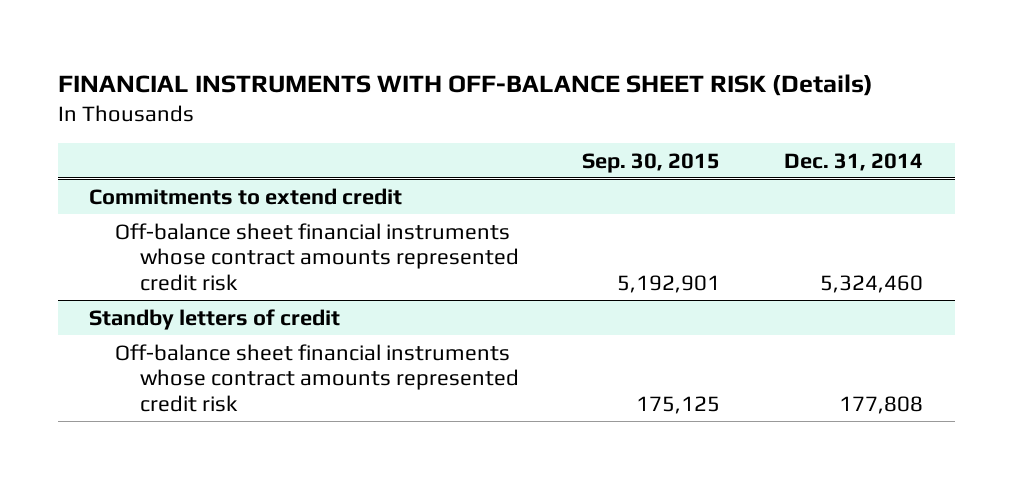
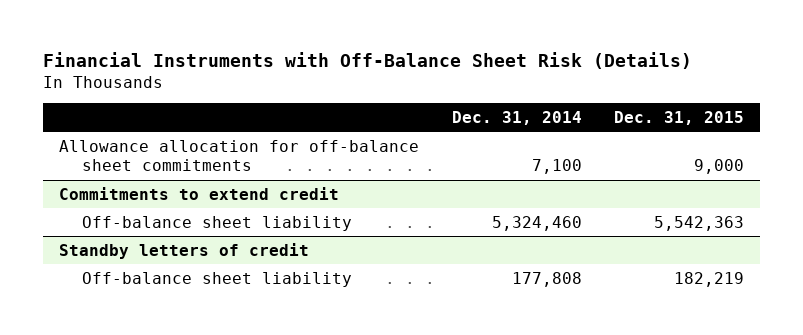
- FINANCIAL INSTRUMENTS WITH OFF-BALANCE SHEET RISK (Details)
+ Financial Instruments with Off-Balance Sheet Risk (Details)
- | Sep. 30, 2015 | Dec. 31, 2014
+ | Dec. 31, 2014 | Dec. 31, 2015
+ Allowance allocation for off-balance sheet commitments | 7,100 | 9,000
@ Commitments to extend credit
- Off-balance sheet financial instruments whose contract amounts represented credit risk | 5,192,901 | 5,324,460
+ Off-balance sheet liability | 5,324,460 | 5,542,363
@ Standby letters of credit
- Off-balance sheet financial instruments whose contract amounts represented credit risk | 175,125 | 177,808
+ Off-balance sheet liability | 177,808 | 182,219

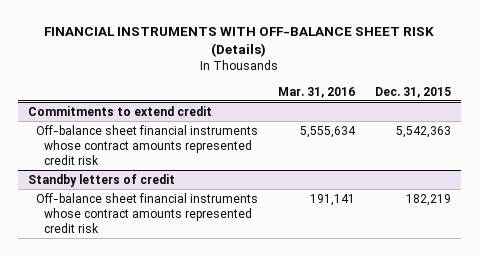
- Financial Instruments with Off-Balance Sheet Risk (Details)
+ FINANCIAL INSTRUMENTS WITH OFF-BALANCE SHEET RISK (Details)
- | Dec. 31, 2014 | Dec. 31, 2015
+ | Mar. 31, 2016 | Dec. 31, 2015
- Allowance allocation for off-balance sheet commitments | 7,100 | 9,000
@ Commitments to extend credit
- Off-balance sheet liability | 5,324,460 | 5,542,363
+ Off-balance sheet financial instruments whose contract amounts represented credit risk | 5,555,634 | 5,542,363
@ Standby letters of credit
- Off-balance sheet liability | 177,808 | 182,219
+ Off-balance sheet financial instruments whose contract amounts represented credit risk | 191,141 | 182,219

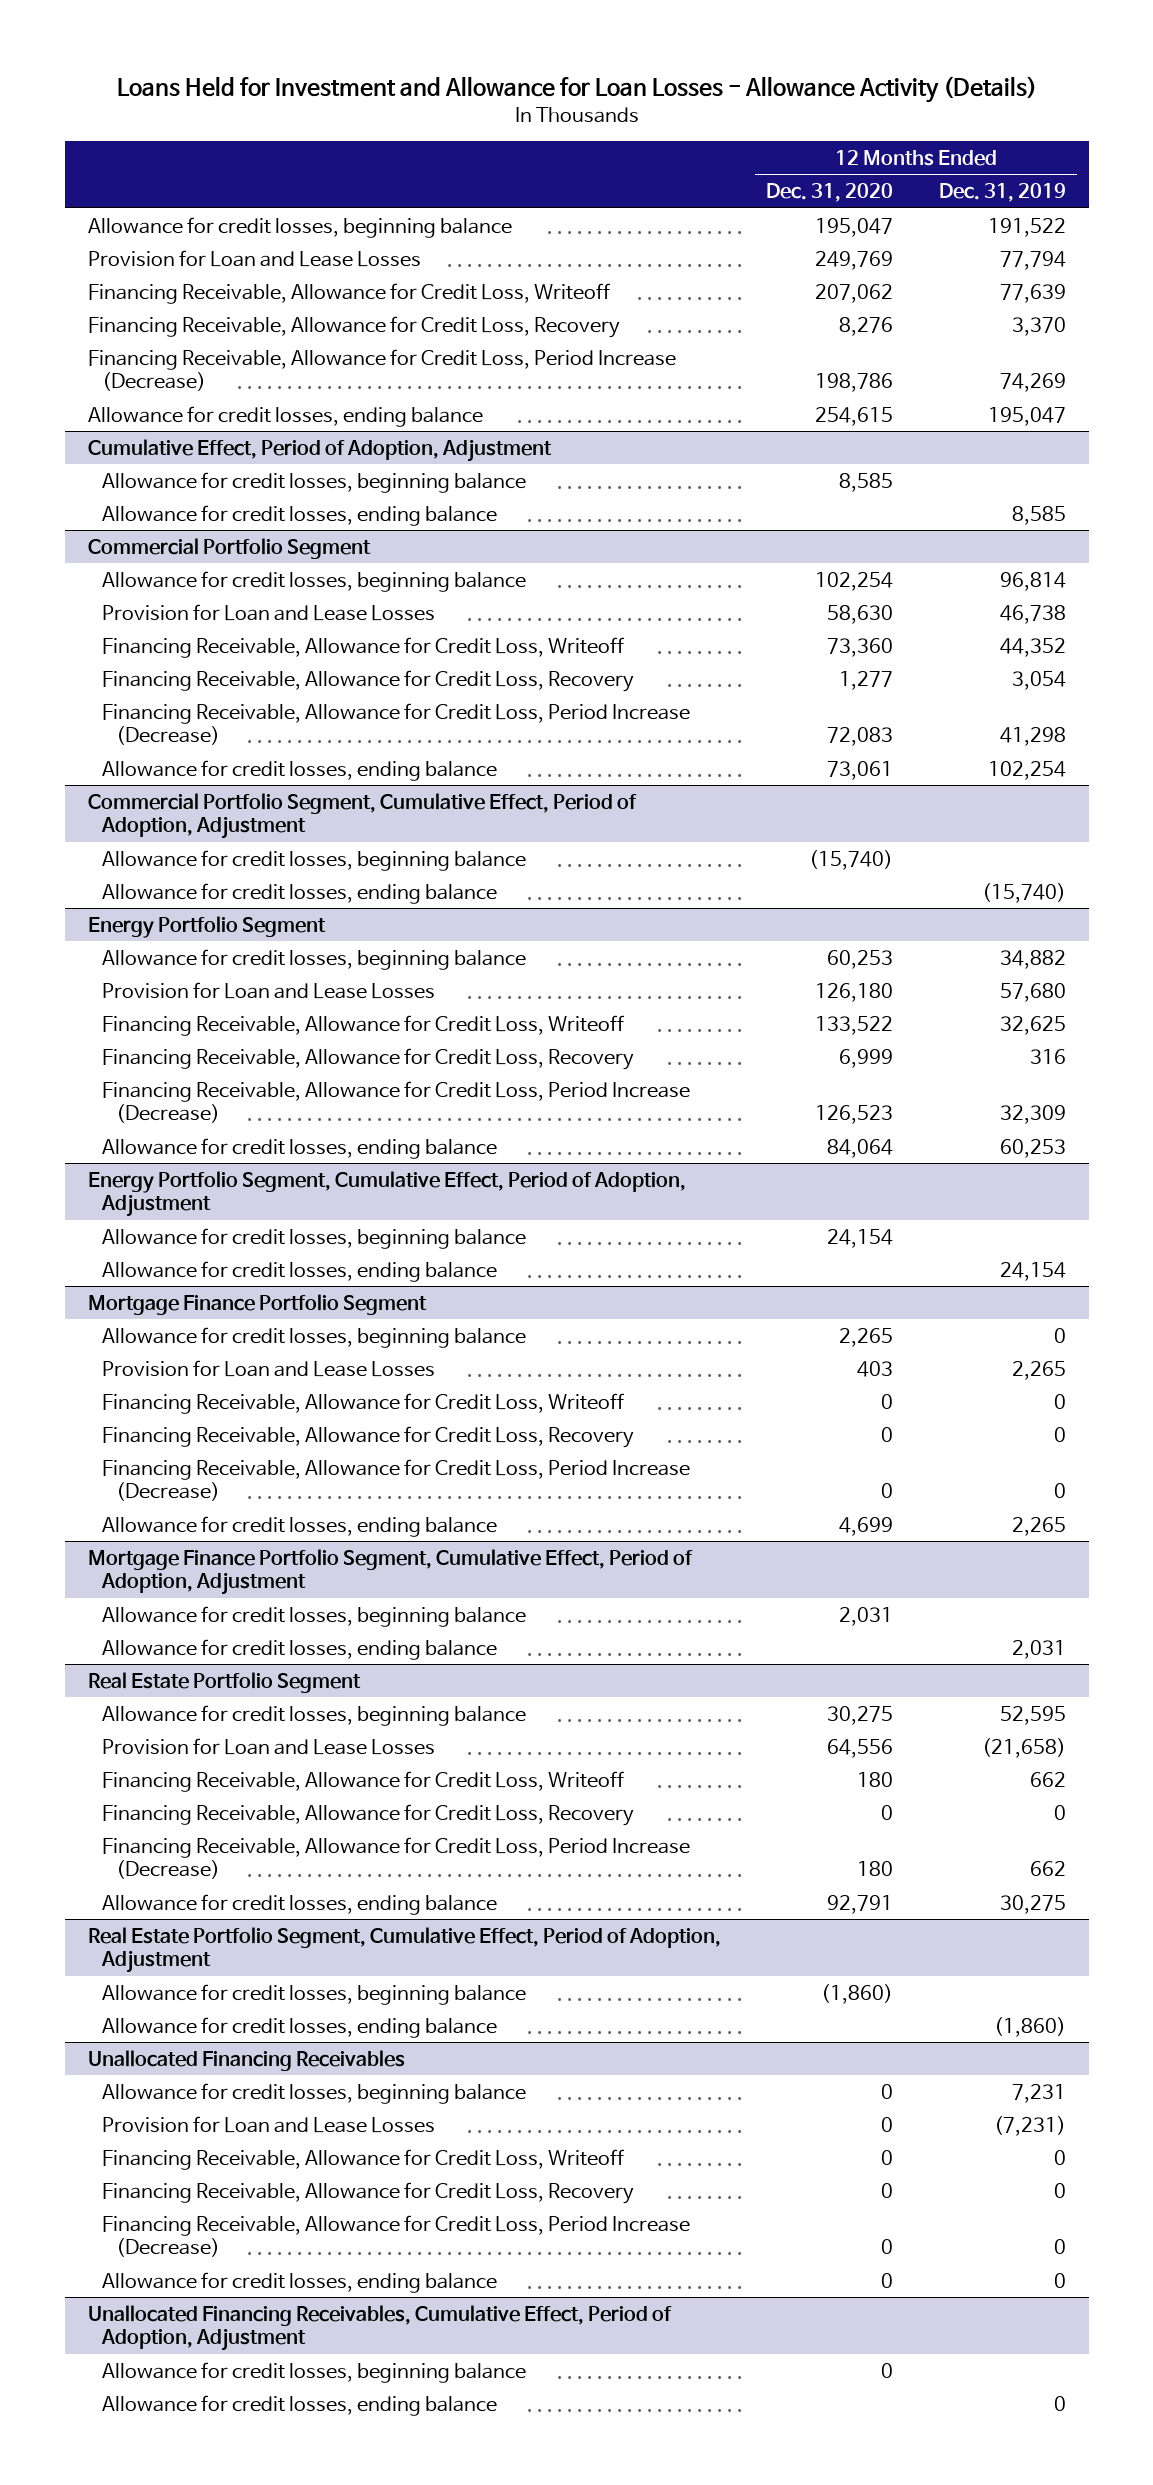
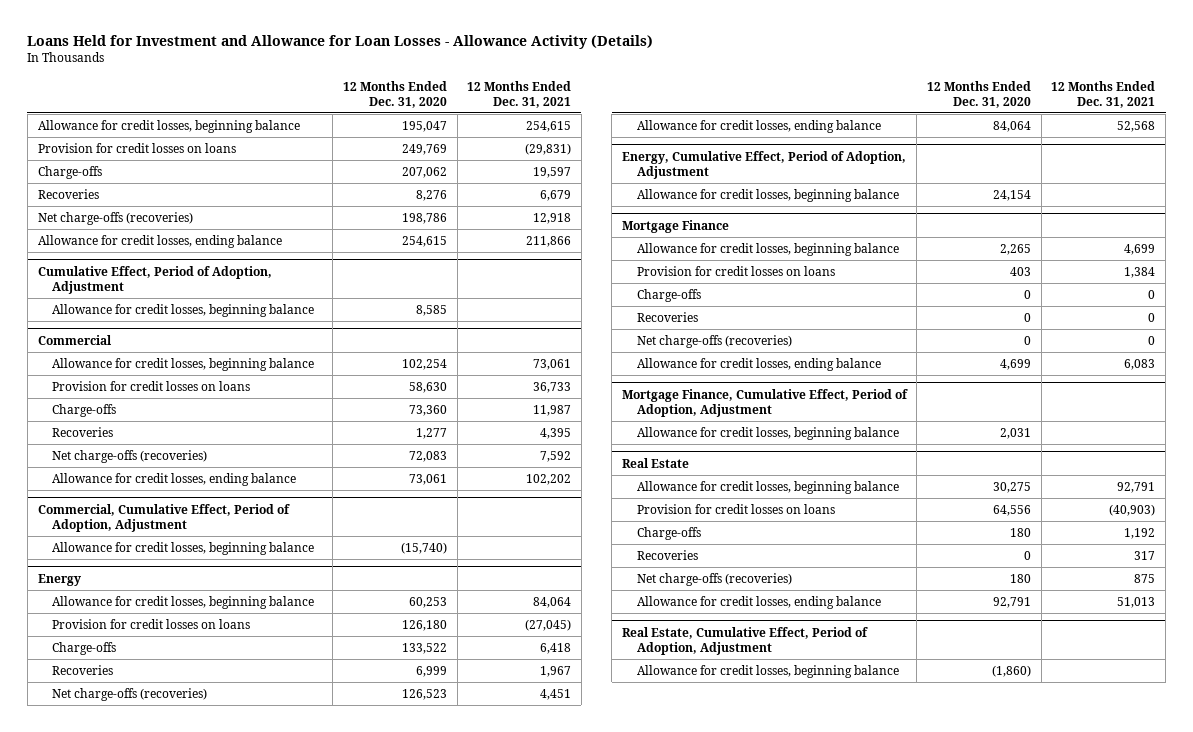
- | 12 Months Ended Dec. 31, 2020 | 12 Months Ended Dec. 31, 2019
+ | 12 Months Ended Dec. 31, 2020 | 12 Months Ended Dec. 31, 2021
- Provision for Loan and Lease Losses | 249,769 | 77,794
- Financing Receivable, Allowance for Credit Loss, Writeoff | 207,062 | 77,639
- Financing Receivable, Allowance for Credit Loss, Recovery | 8,276 | 3,370
- Financing Receivable, Allowance for Credit Loss, Period Increase (Decrease) | 198,786 | 74,269
+ Provision for credit losses on loans | 249,769 | (29,831)
+ Charge-offs | 207,062 | 19,597
+ Recoveries | 8,276 | 6,679
+ Net charge-offs (recoveries) | 198,786 | 12,918
@ Cumulative Effect, Period of Adoption, Adjustment
- Allowance for credit losses, ending balance | | 8,585
- Commercial Portfolio Segment
+ Commercial
- Provision for Loan and Lease Losses | 58,630 | 46,738
- Financing Receivable, Allowance for Credit Loss, Writeoff | 73,360 | 44,352
- Financing Receivable, Allowance for Credit Loss, Recovery | 1,277 | 3,054
- Financing Receivable, Allowance for Credit Loss, Period Increase (Decrease) | 72,083 | 41,298
+ Provision for credit losses on loans | 58,630 | 36,733
+ Charge-offs | 73,360 | 11,987
+ Recoveries | 1,277 | 4,395
+ Net charge-offs (recoveries) | 72,083 | 7,592
- Commercial Portfolio Segment, Cumulative Effect, Period of Adoption, Adjustment
+ Commercial, Cumulative Effect, Period of Adoption, Adjustment
- Allowance for credit losses, ending balance | | (15,740)
- Energy Portfolio Segment
+ Energy
- Provision for Loan and Lease Losses | 126,180 | 57,680
- Financing Receivable, Allowance for Credit Loss, Writeoff | 133,522 | 32,625
- Financing Receivable, Allowance for Credit Loss, Recovery | 6,999 | 316
- Financing Receivable, Allowance for Credit Loss, Period Increase (Decrease) | 126,523 | 32,309
+ Provision for credit losses on loans | 126,180 | (27,045)
+ Charge-offs | 133,522 | 6,418
+ Recoveries | 6,999 | 1,967
+ Net charge-offs (recoveries) | 126,523 | 4,451
- Energy Portfolio Segment, Cumulative Effect, Period of Adoption, Adjustment
+ Energy, Cumulative Effect, Period of Adoption, Adjustment
- Allowance for credit losses, ending balance | | 24,154
- Mortgage Finance Portfolio Segment
+ Mortgage Finance
- Provision for Loan and Lease Losses | 403 | 2,265
- Financing Receivable, Allowance for Credit Loss, Writeoff | 0 | 0
- Financing Receivable, Allowance for Credit Loss, Recovery | 0 | 0
- Financing Receivable, Allowance for Credit Loss, Period Increase (Decrease) | 0 | 0
+ Provision for credit losses on loans | 403 | 1,384
+ Charge-offs | 0 | 0
+ Recoveries | 0 | 0
+ Net charge-offs (recoveries) | 0 | 0
- Mortgage Finance Portfolio Segment, Cumulative Effect, Period of Adoption, Adjustment
+ Mortgage Finance, Cumulative Effect, Period of Adoption, Adjustment
- Allowance for credit losses, ending balance | | 2,031
- Real Estate Portfolio Segment
+ Real Estate
- Provision for Loan and Lease Losses | 64,556 | (21,658)
- Financing Receivable, Allowance for Credit Loss, Writeoff | 180 | 662
- Financing Receivable, Allowance for Credit Loss, Recovery | 0 | 0
- Financing Receivable, Allowance for Credit Loss, Period Increase (Decrease) | 180 | 662
+ Provision for credit losses on loans | 64,556 | (40,903)
+ Charge-offs | 180 | 1,192
+ Recoveries | 0 | 317
+ Net charge-offs (recoveries) | 180 | 875
- Real Estate Portfolio Segment, Cumulative Effect, Period of Adoption, Adjustment
+ Real Estate, Cumulative Effect, Period of Adoption, Adjustment
- Allowance for credit losses, ending balance | | (1,860)
- Unallocated Financing Receivables
- Allowance for credit losses, beginning balance | 0 | 7,231
- Provision for Loan and Lease Losses | 0 | (7,231)
- Financing Receivable, Allowance for Credit Loss, Writeoff | 0 | 0
- Financing Receivable, Allowance for Credit Loss, Recovery | 0 | 0
- Financing Receivable, Allowance for Credit Loss, Period Increase (Decrease) | 0 | 0
- Allowance for credit losses, ending balance | 0 | 0
- Unallocated Financing Receivables, Cumulative Effect, Period of Adoption, Adjustment
- Allowance for credit losses, beginning balance | 0 |
- Allowance for credit losses, ending balance | | 0

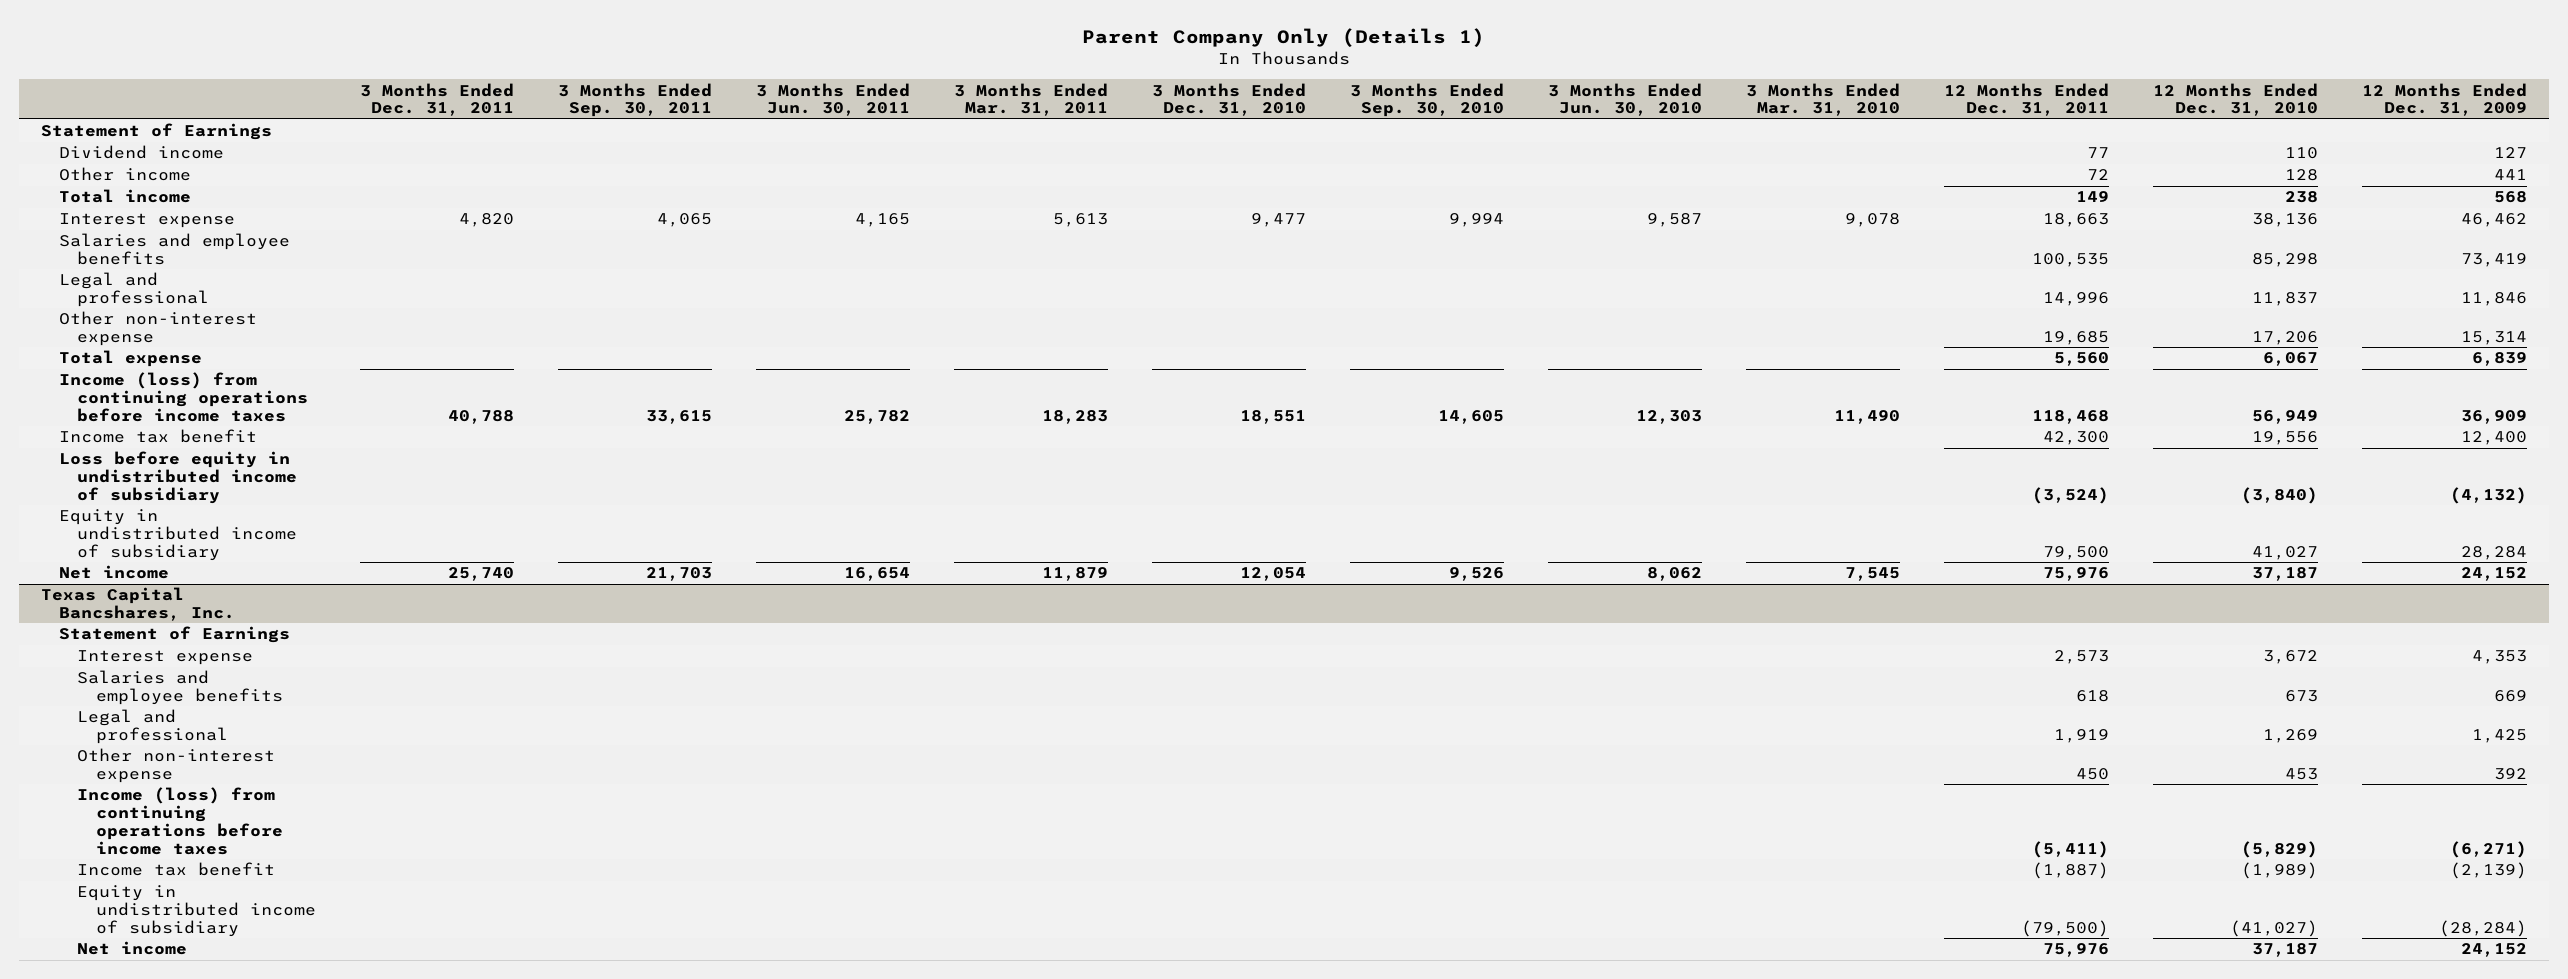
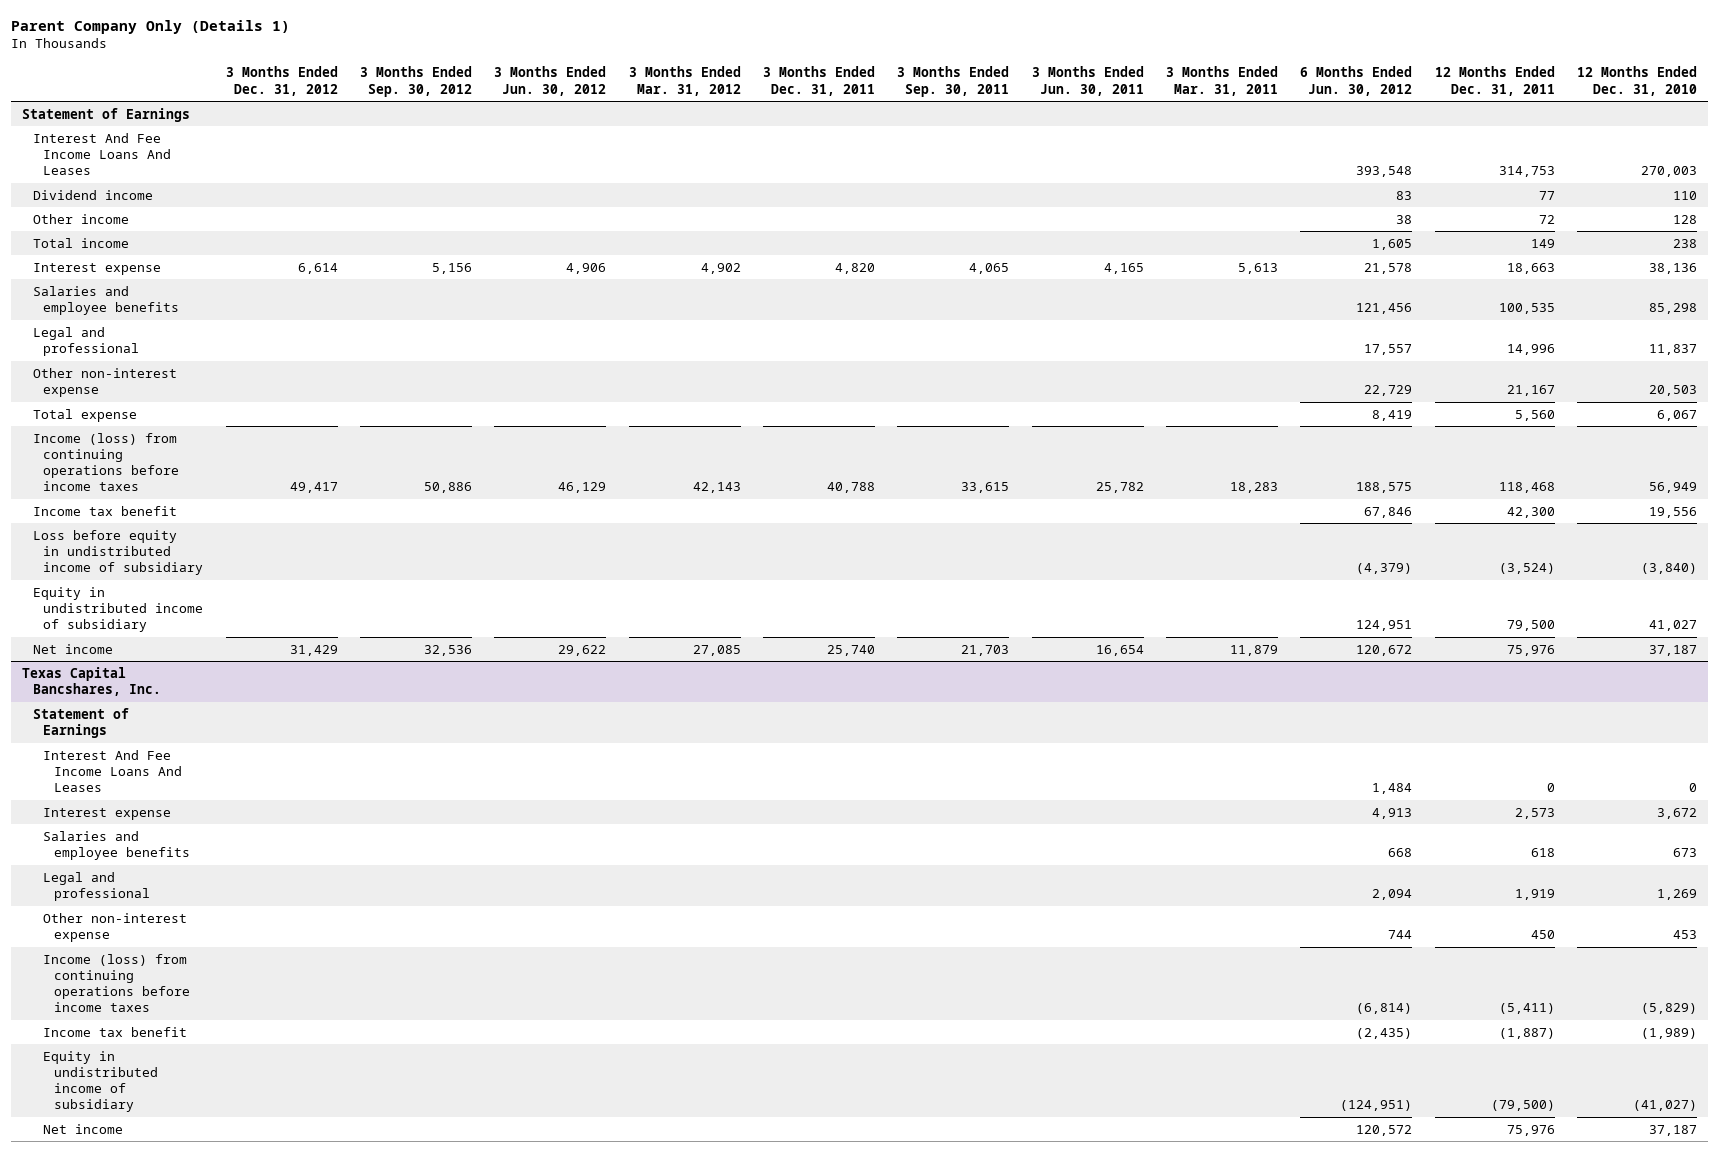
- | 3 Months Ended Dec. 31, 2011 | 3 Months Ended Sep. 30, 2011 | 3 Months Ended Jun. 30, 2011 | 3 Months Ended Mar. 31, 2011 | 3 Months Ended Dec. 31, 2010 | 3 Months Ended Sep. 30, 2010 | 3 Months Ended Jun. 30, 2010 | 3 Months Ended Mar. 31, 2010 | 12 Months Ended Dec. 31, 2011 | 12 Months Ended Dec. 31, 2010 | 12 Months Ended Dec. 31, 2009
+ | 3 Months Ended Dec. 31, 2012 | 3 Months Ended Sep. 30, 2012 | 3 Months Ended Jun. 30, 2012 | 3 Months Ended Mar. 31, 2012 | 3 Months Ended Dec. 31, 2011 | 3 Months Ended Sep. 30, 2011 | 3 Months Ended Jun. 30, 2011 | 3 Months Ended Mar. 31, 2011 | 6 Months Ended Jun. 30, 2012 | 12 Months Ended Dec. 31, 2011 | 12 Months Ended Dec. 31, 2010
+ Interest And Fee Income Loans And Leases | | | | | | | | | 393,548 | 314,753 | 270,003
- Other non-interest expense | | | | | | | | | 19,685 | 17,206 | 15,314
+ Other non-interest expense | | | | | | | | | 22,729 | 21,167 | 20,503
@ Texas Capital Bancshares, Inc.
+ Interest And Fee Income Loans And Leases | | | | | | | | | 1,484 | 0 | 0

